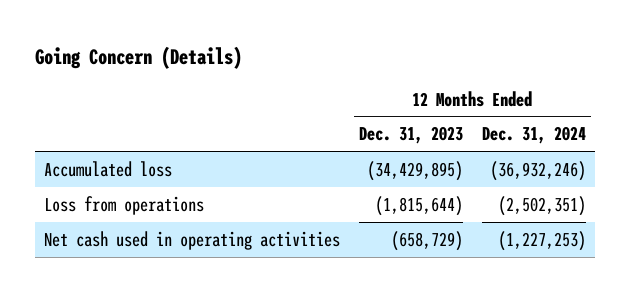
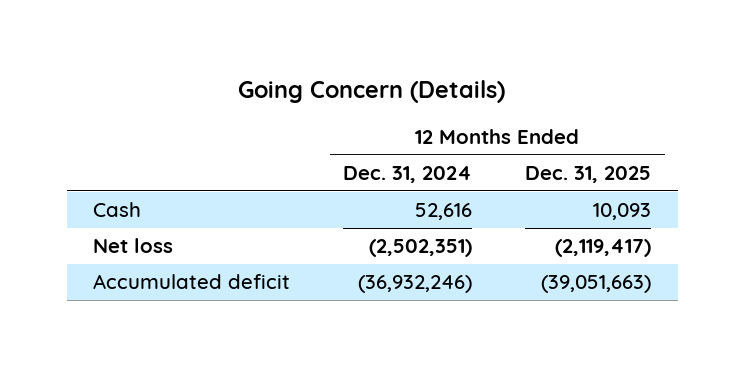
- | 12 Months Ended Dec. 31, 2023 | 12 Months Ended Dec. 31, 2024
+ | 12 Months Ended Dec. 31, 2024 | 12 Months Ended Dec. 31, 2025
- Accumulated loss | (34,429,895) | (36,932,246)
- Loss from operations | (1,815,644) | (2,502,351)
- Net cash used in operating activities | (658,729) | (1,227,253)
+ Cash | 52,616 | 10,093
+ Net loss | (2,502,351) | (2,119,417)
+ Accumulated deficit | (36,932,246) | (39,051,663)

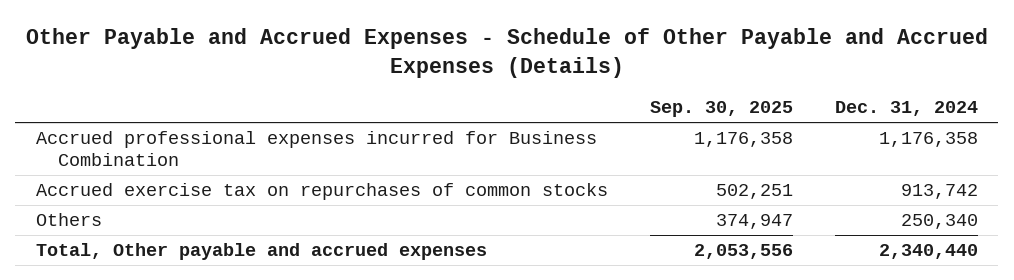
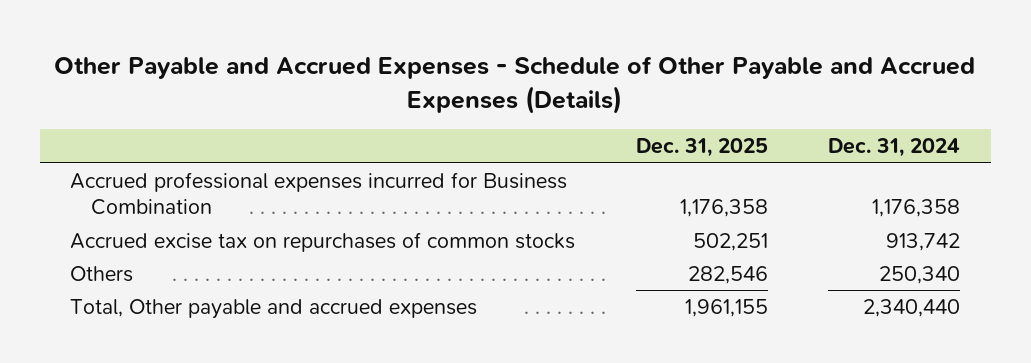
- | Sep. 30, 2025 | Dec. 31, 2024
+ | Dec. 31, 2025 | Dec. 31, 2024
- Accrued exercise tax on repurchases of common stocks | 502,251 | 913,742
+ Accrued excise tax on repurchases of common stocks | 502,251 | 913,742

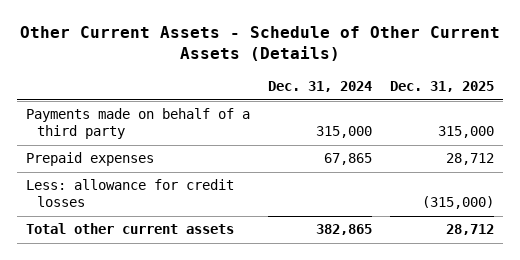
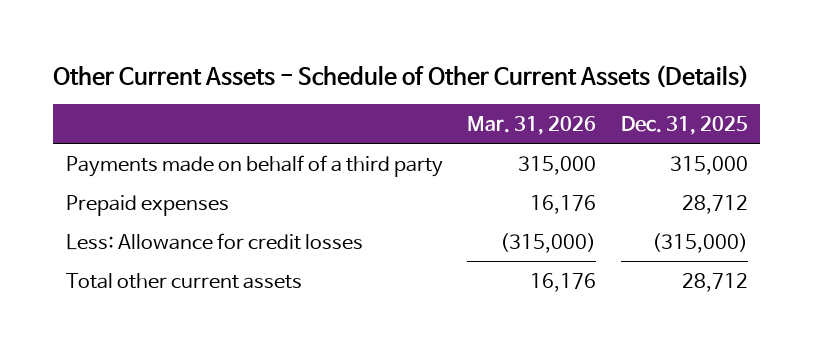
- | Dec. 31, 2024 | Dec. 31, 2025
+ | Mar. 31, 2026 | Dec. 31, 2025
- Less: allowance for credit losses | | (315,000)
+ Less: Allowance for credit losses | (315,000) | (315,000)

